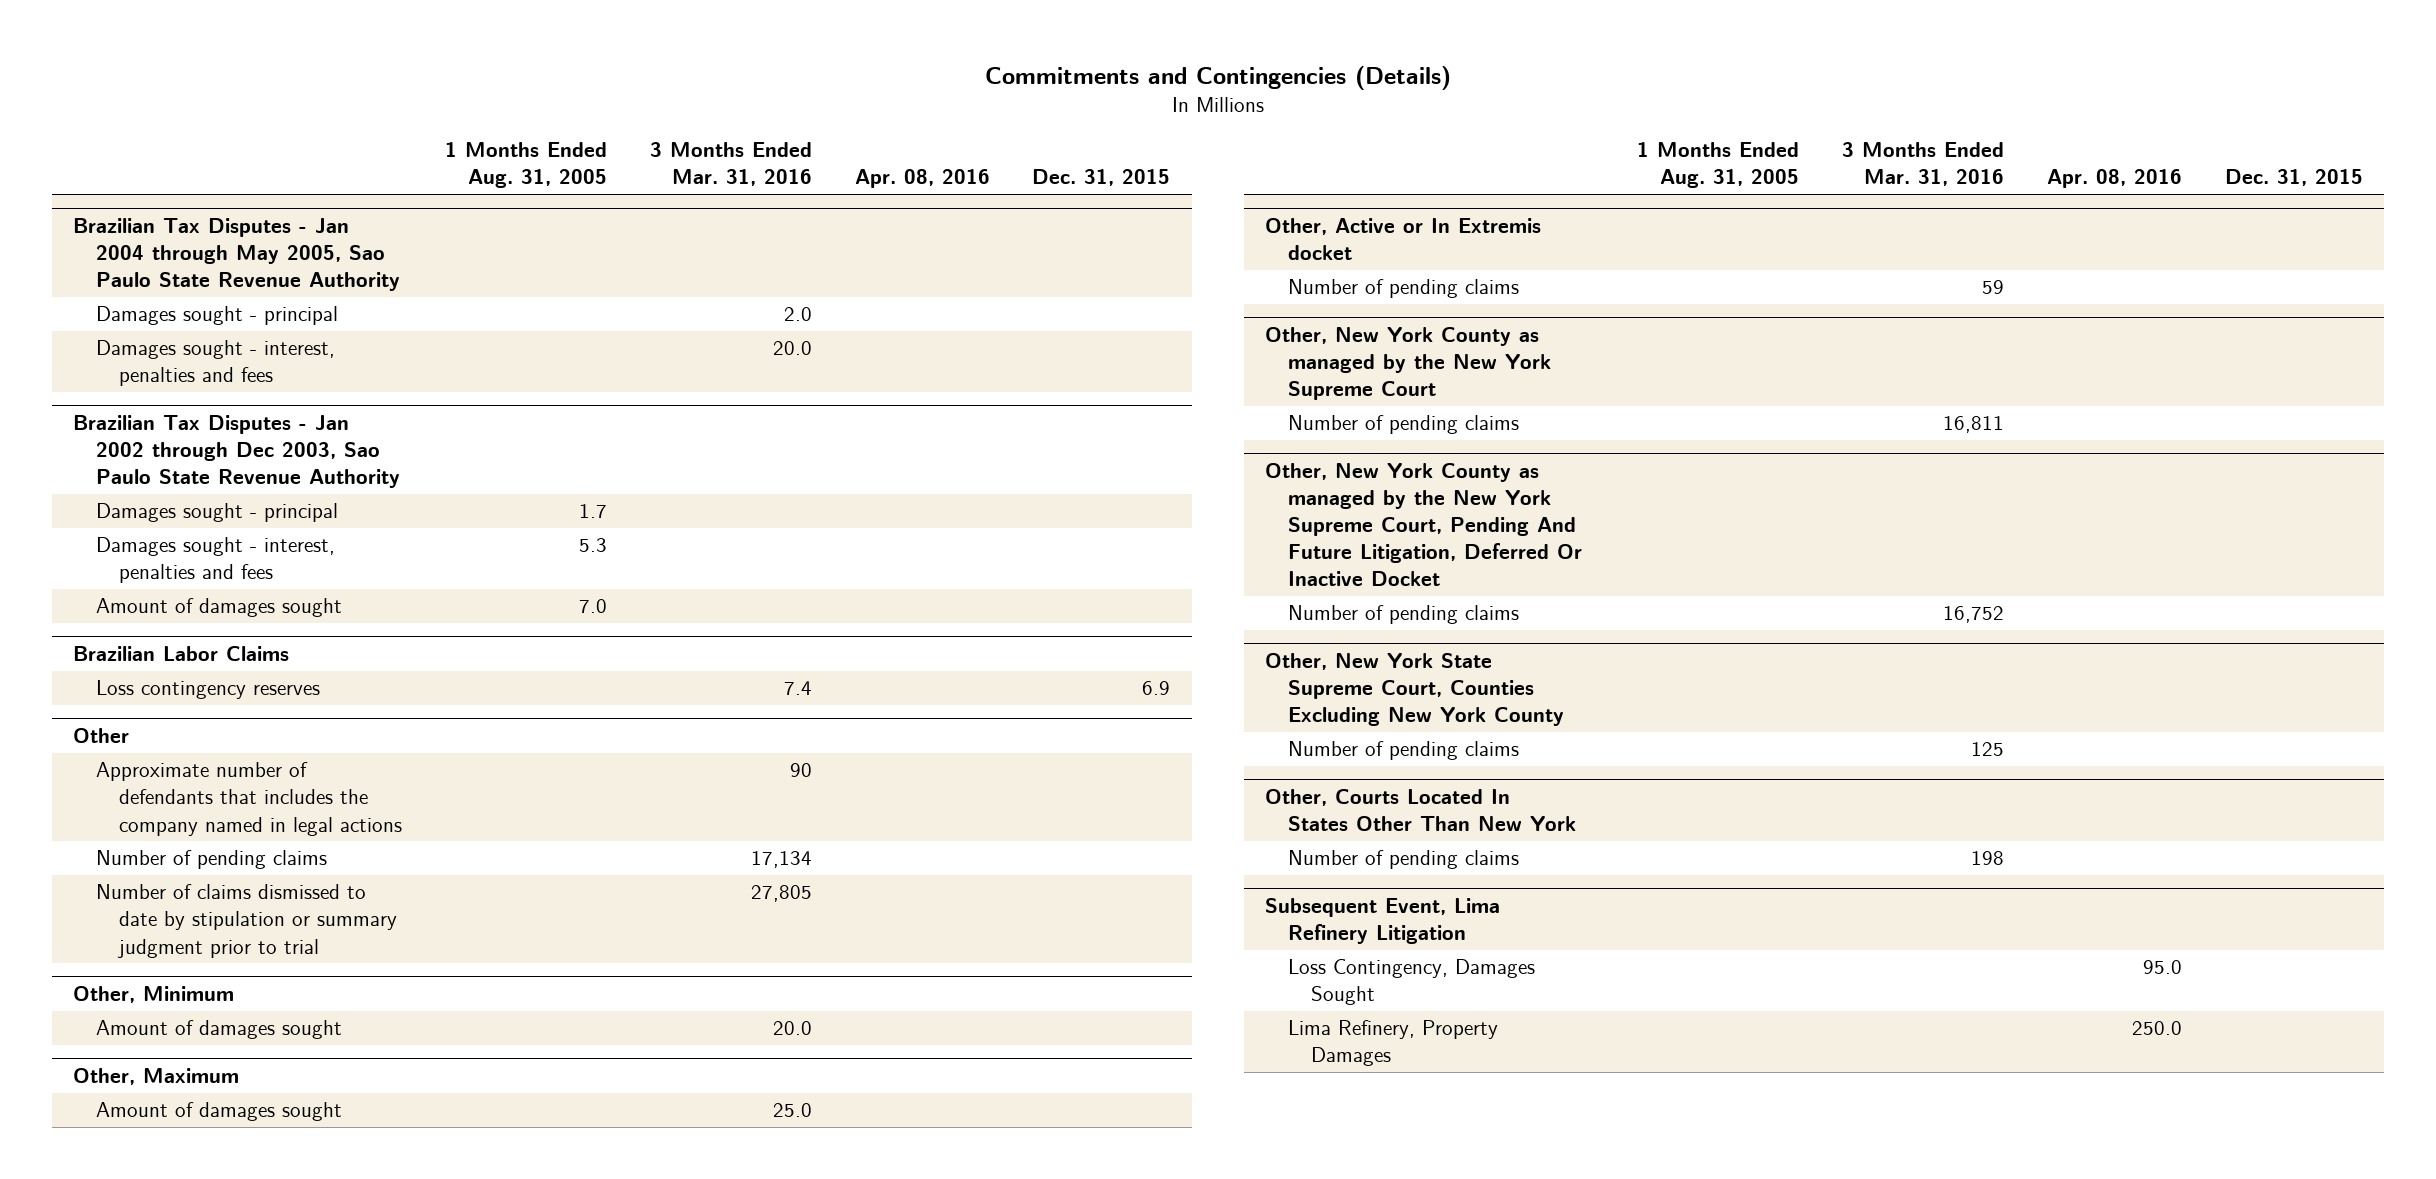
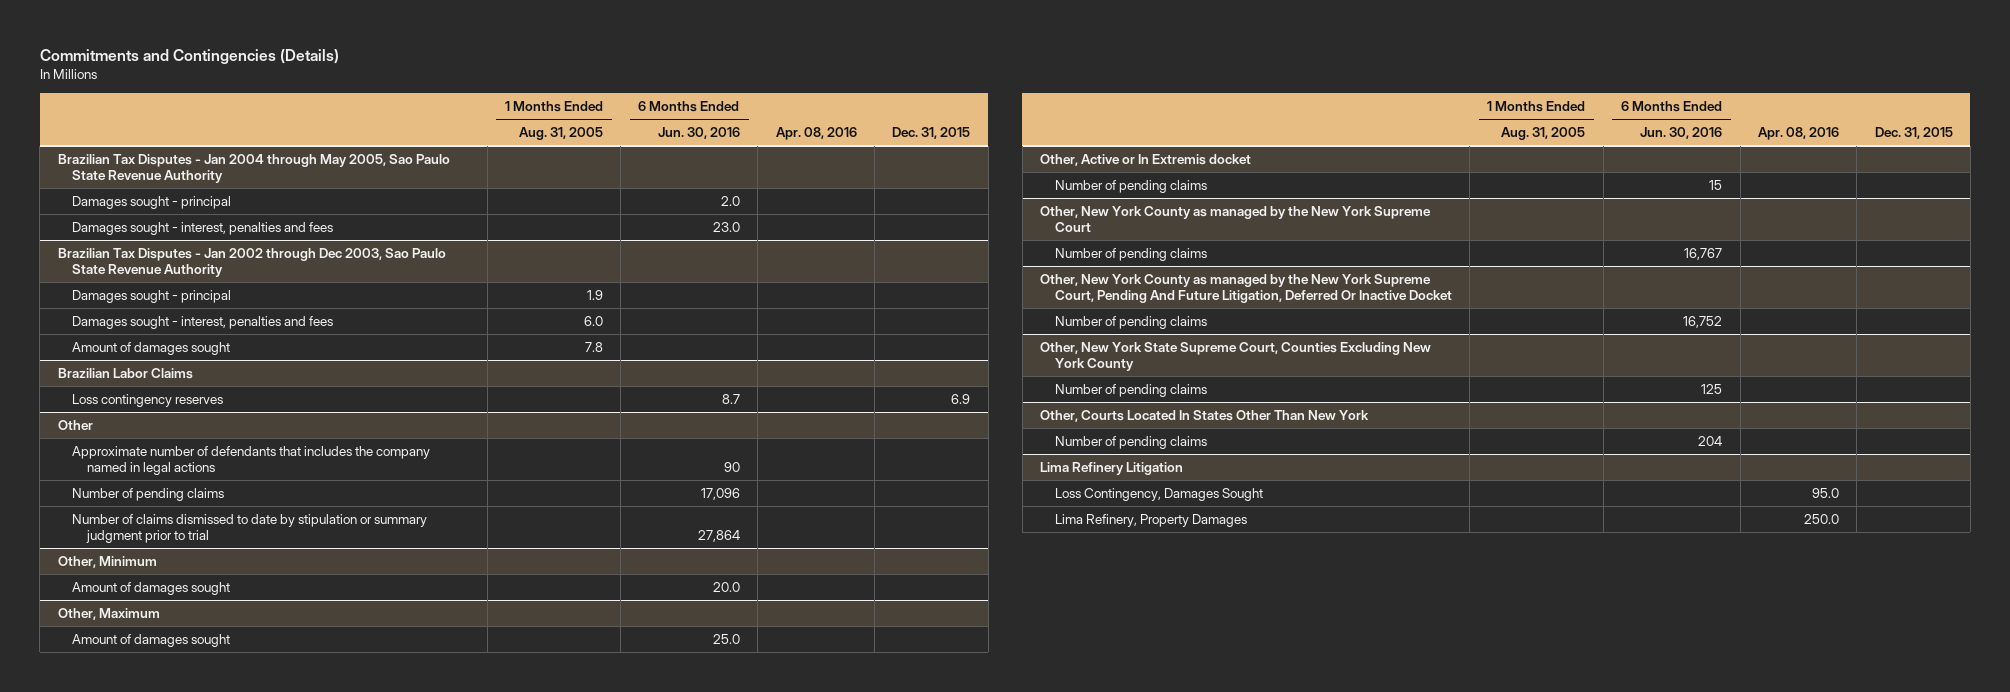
- | 1 Months Ended Aug. 31, 2005 | 3 Months Ended Mar. 31, 2016 | Apr. 08, 2016 | Dec. 31, 2015
+ | 1 Months Ended Aug. 31, 2005 | 6 Months Ended Jun. 30, 2016 | Apr. 08, 2016 | Dec. 31, 2015
@ Brazilian Tax Disputes - Jan 2002 through Dec 2003, Sao Paulo State Revenue Authority
- Damages sought - principal | 1.7 | | |
- Damages sought - interest, penalties and fees | 5.3 | | |
- Amount of damages sought | 7.0 | | |
+ Damages sought - principal | 1.9 | | |
+ Damages sought - interest, penalties and fees | 6.0 | | |
+ Amount of damages sought | 7.8 | | |
- Subsequent Event, Lima Refinery Litigation
+ Lima Refinery Litigation

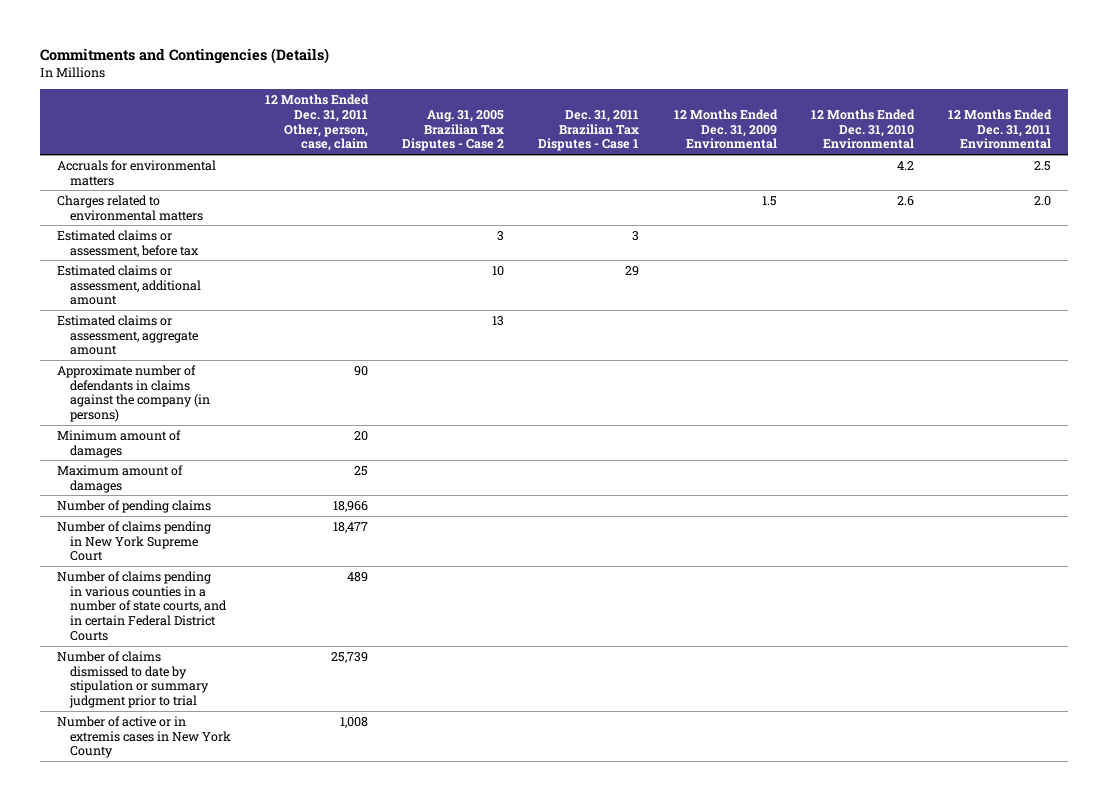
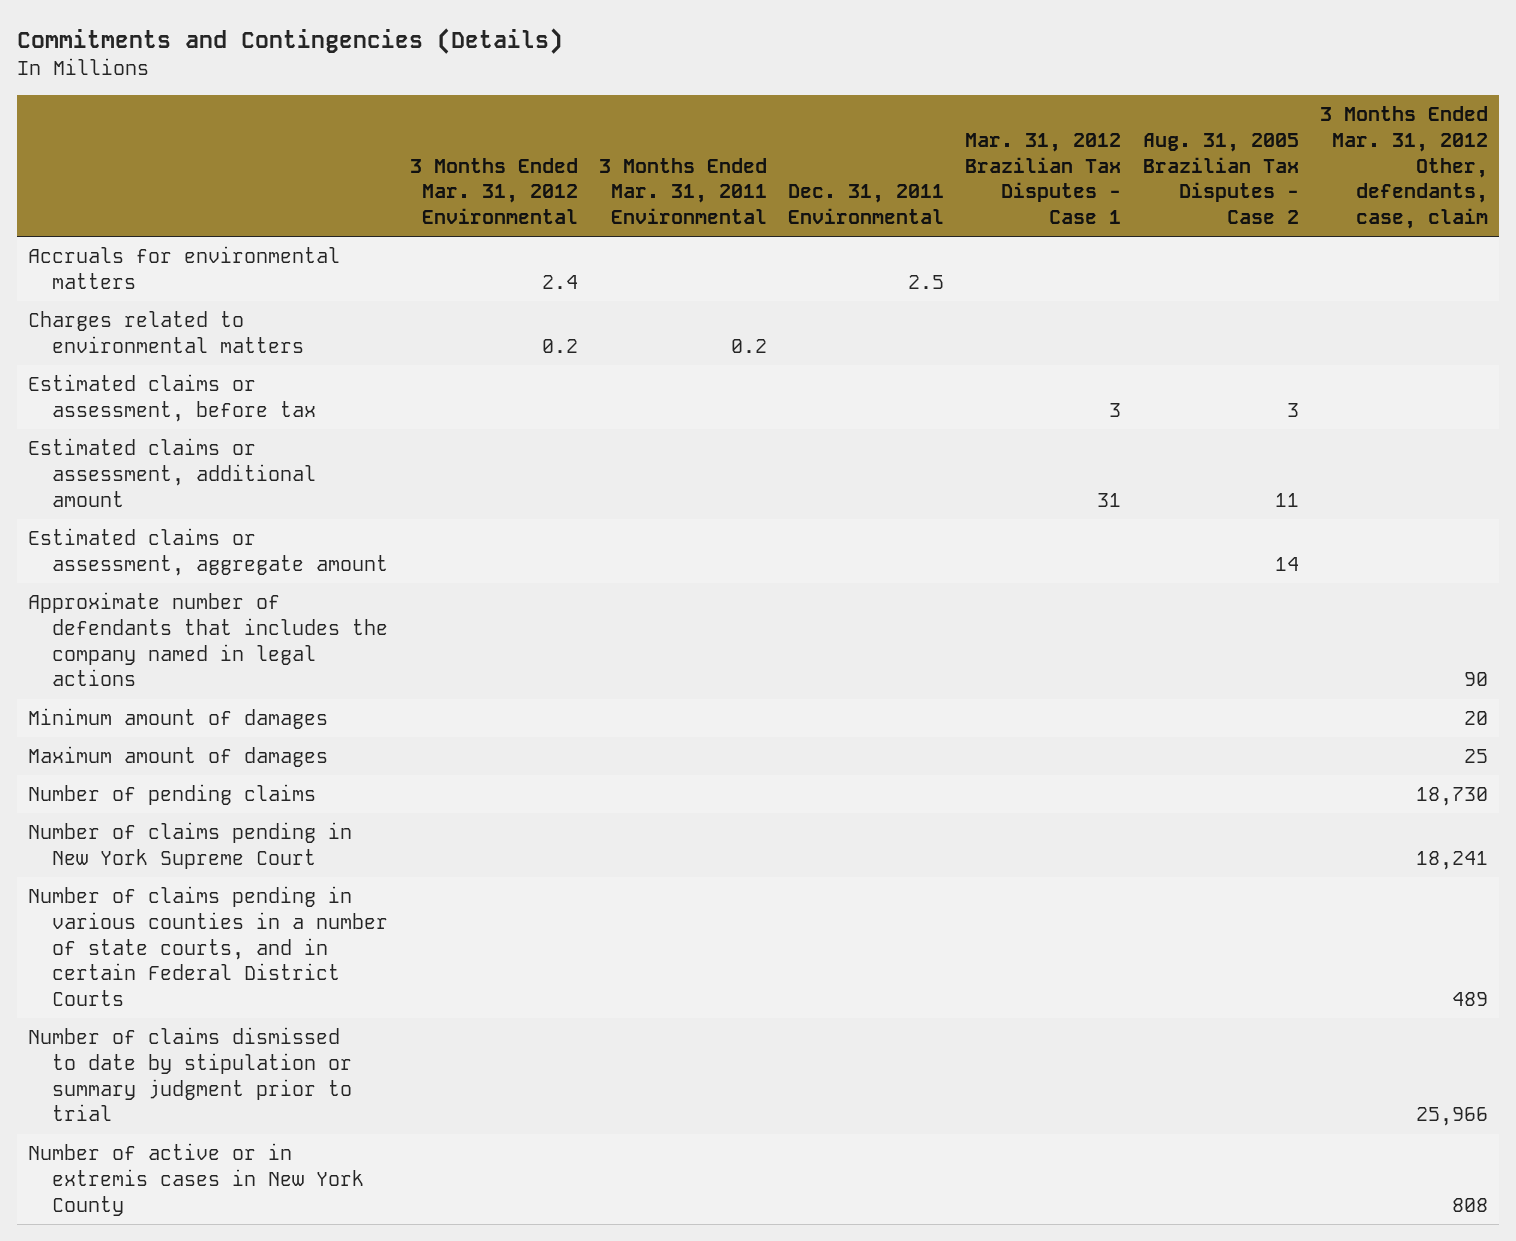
- | 12 Months Ended Dec. 31, 2011 Other, person, case, claim | Aug. 31, 2005 Brazilian Tax Disputes - Case 2 | Dec. 31, 2011 Brazilian Tax Disputes - Case 1 | 12 Months Ended Dec. 31, 2009 Environmental | 12 Months Ended Dec. 31, 2010 Environmental | 12 Months Ended Dec. 31, 2011 Environmental
+ | 3 Months Ended Mar. 31, 2012 Environmental | 3 Months Ended Mar. 31, 2011 Environmental | Dec. 31, 2011 Environmental | Mar. 31, 2012 Brazilian Tax Disputes - Case 1 | Aug. 31, 2005 Brazilian Tax Disputes - Case 2 | 3 Months Ended Mar. 31, 2012 Other, defendants, case, claim
- Estimated claims or assessment, additional amount | | 10 | 29 | | |
- Estimated claims or assessment, aggregate amount | | 13 | | | |
- Approximate number of defendants in claims against the company (in persons) | 90 | | | | |
+ Estimated claims or assessment, additional amount | | | | 31 | 11 |
+ Estimated claims or assessment, aggregate amount | | | | | 14 |
+ Approximate number of defendants that includes the company named in legal actions | | | | | | 90

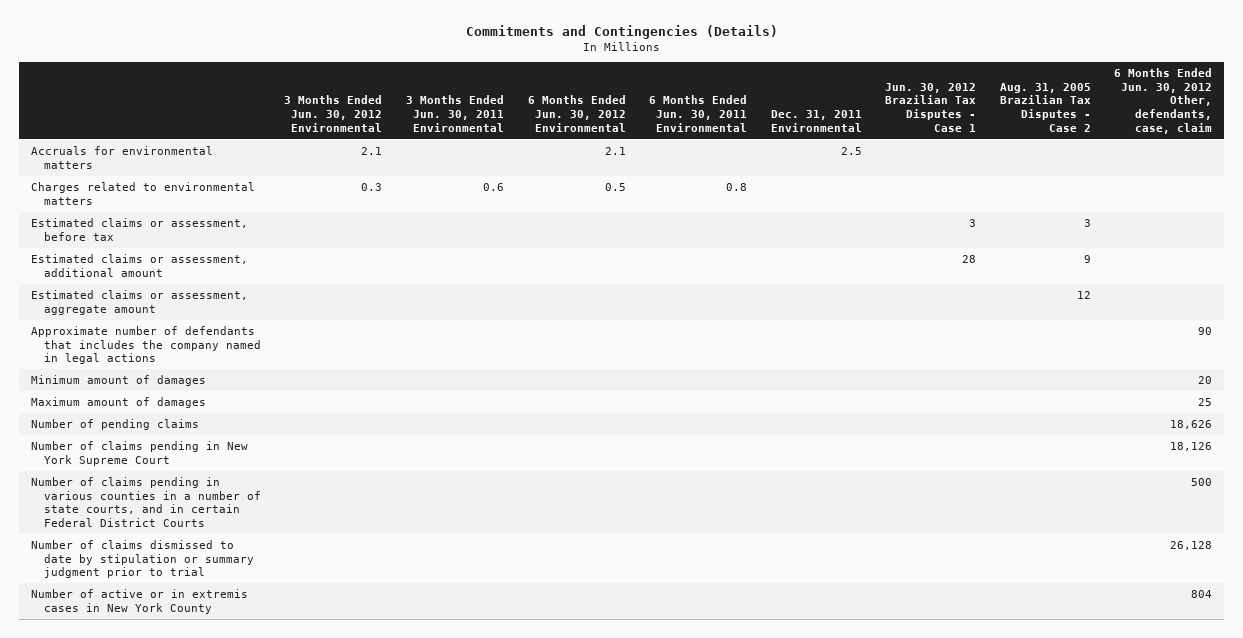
- | 3 Months Ended Mar. 31, 2012 Environmental | 3 Months Ended Mar. 31, 2011 Environmental | Dec. 31, 2011 Environmental | Mar. 31, 2012 Brazilian Tax Disputes - Case 1 | Aug. 31, 2005 Brazilian Tax Disputes - Case 2 | 3 Months Ended Mar. 31, 2012 Other, defendants, case, claim
+ | 3 Months Ended Jun. 30, 2012 Environmental | 3 Months Ended Jun. 30, 2011 Environmental | 6 Months Ended Jun. 30, 2012 Environmental | 6 Months Ended Jun. 30, 2011 Environmental | Dec. 31, 2011 Environmental | Jun. 30, 2012 Brazilian Tax Disputes - Case 1 | Aug. 31, 2005 Brazilian Tax Disputes - Case 2 | 6 Months Ended Jun. 30, 2012 Other, defendants, case, claim
- Estimated claims or assessment, additional amount | | | | 31 | 11 |
- Estimated claims or assessment, aggregate amount | | | | | 14 |
+ Estimated claims or assessment, additional amount | | | | | | 28 | 9 |
+ Estimated claims or assessment, aggregate amount | | | | | | | 12 |

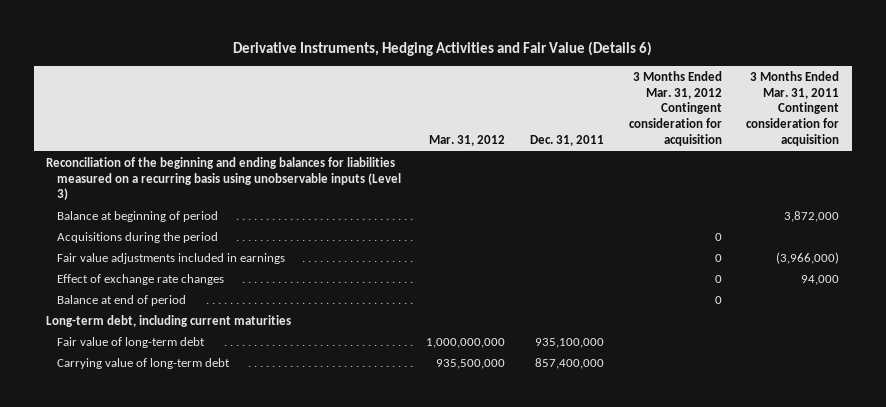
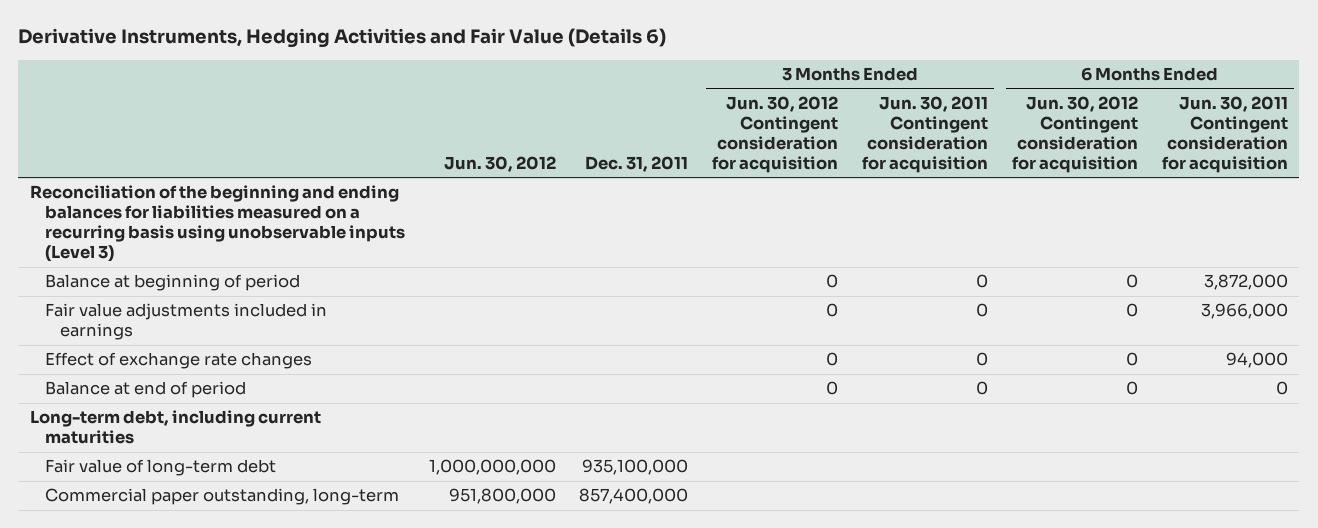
- | Mar. 31, 2012 | Dec. 31, 2011 | 3 Months Ended Mar. 31, 2012 Contingent consideration for acquisition | 3 Months Ended Mar. 31, 2011 Contingent consideration for acquisition
+ | Jun. 30, 2012 | Dec. 31, 2011 | 3 Months Ended Jun. 30, 2012 Contingent consideration for acquisition | 3 Months Ended Jun. 30, 2011 Contingent consideration for acquisition | 6 Months Ended Jun. 30, 2012 Contingent consideration for acquisition | 6 Months Ended Jun. 30, 2011 Contingent consideration for acquisition
- Acquisitions during the period | | | 0 |
- Carrying value of long-term debt | 935,500,000 | 857,400,000 | |
+ Commercial paper outstanding, long-term | 951,800,000 | 857,400,000 | | | |

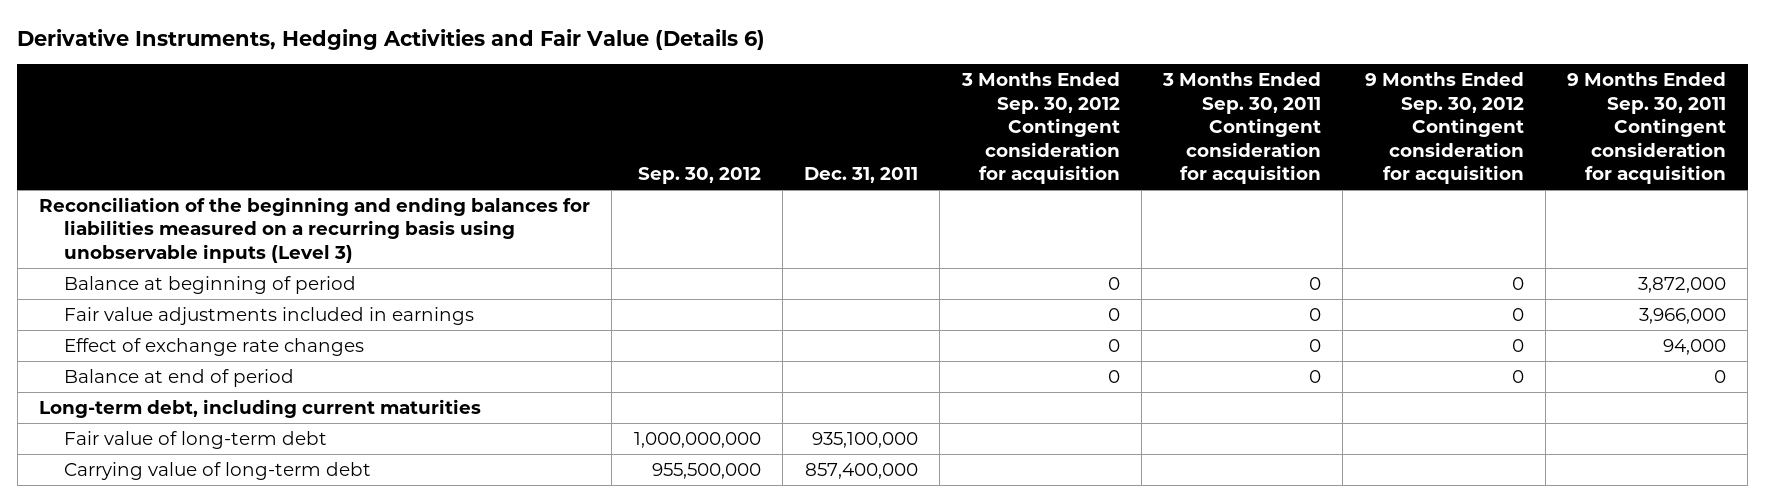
- | Jun. 30, 2012 | Dec. 31, 2011 | 3 Months Ended Jun. 30, 2012 Contingent consideration for acquisition | 3 Months Ended Jun. 30, 2011 Contingent consideration for acquisition | 6 Months Ended Jun. 30, 2012 Contingent consideration for acquisition | 6 Months Ended Jun. 30, 2011 Contingent consideration for acquisition
+ | Sep. 30, 2012 | Dec. 31, 2011 | 3 Months Ended Sep. 30, 2012 Contingent consideration for acquisition | 3 Months Ended Sep. 30, 2011 Contingent consideration for acquisition | 9 Months Ended Sep. 30, 2012 Contingent consideration for acquisition | 9 Months Ended Sep. 30, 2011 Contingent consideration for acquisition
- Commercial paper outstanding, long-term | 951,800,000 | 857,400,000 | | | |
+ Carrying value of long-term debt | 955,500,000 | 857,400,000 | | | |

